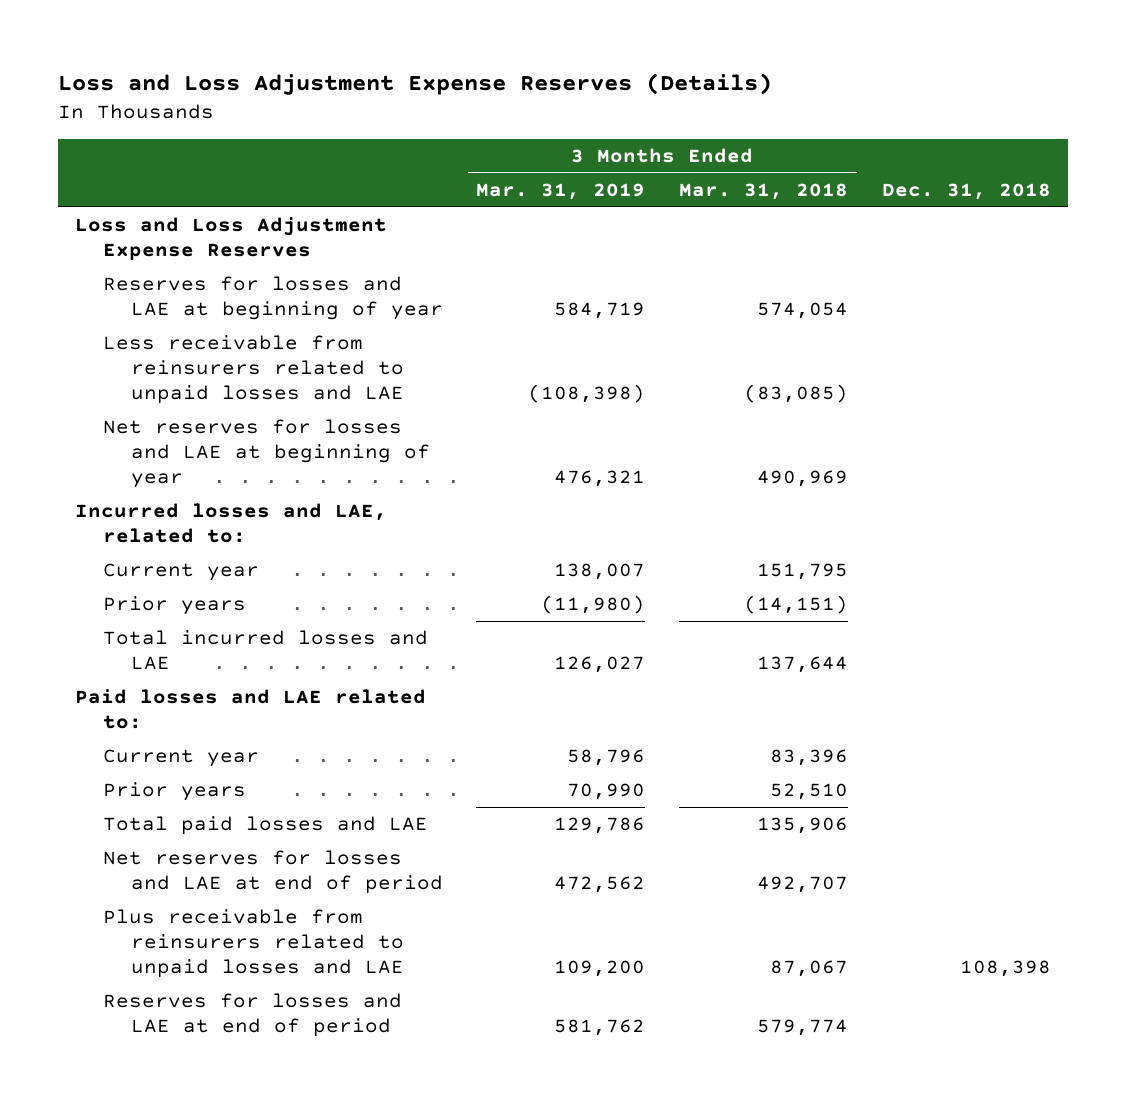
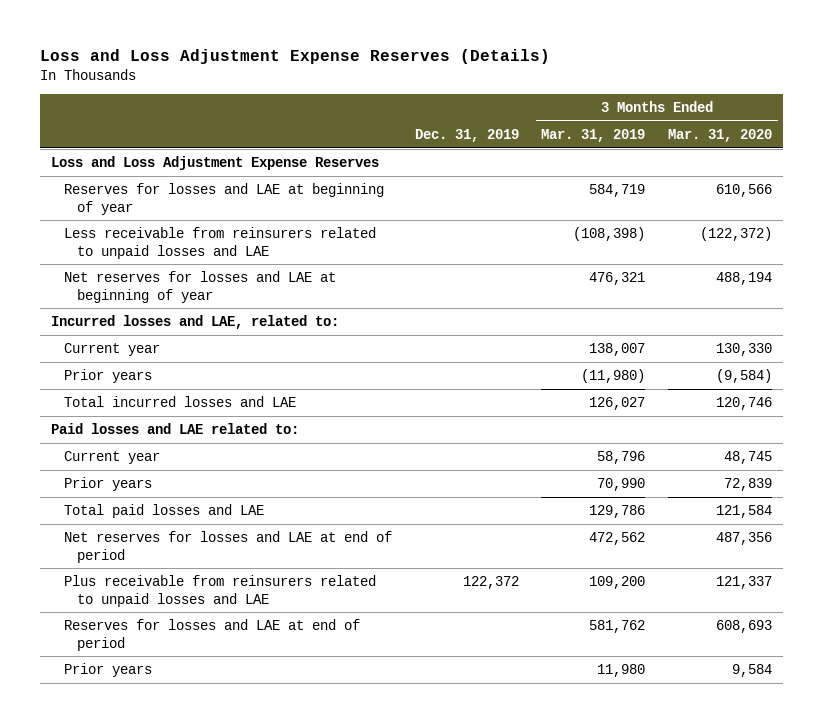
- | 3 Months Ended Mar. 31, 2019 | 3 Months Ended Mar. 31, 2018 | Dec. 31, 2018
+ | Dec. 31, 2019 | 3 Months Ended Mar. 31, 2019 | 3 Months Ended Mar. 31, 2020
+ Prior years | | 11,980 | 9,584

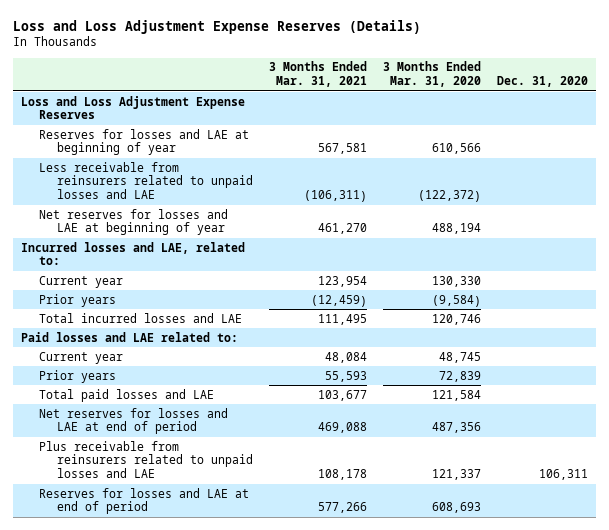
- | Dec. 31, 2019 | 3 Months Ended Mar. 31, 2019 | 3 Months Ended Mar. 31, 2020
+ | 3 Months Ended Mar. 31, 2021 | 3 Months Ended Mar. 31, 2020 | Dec. 31, 2020
- Prior years | | 11,980 | 9,584

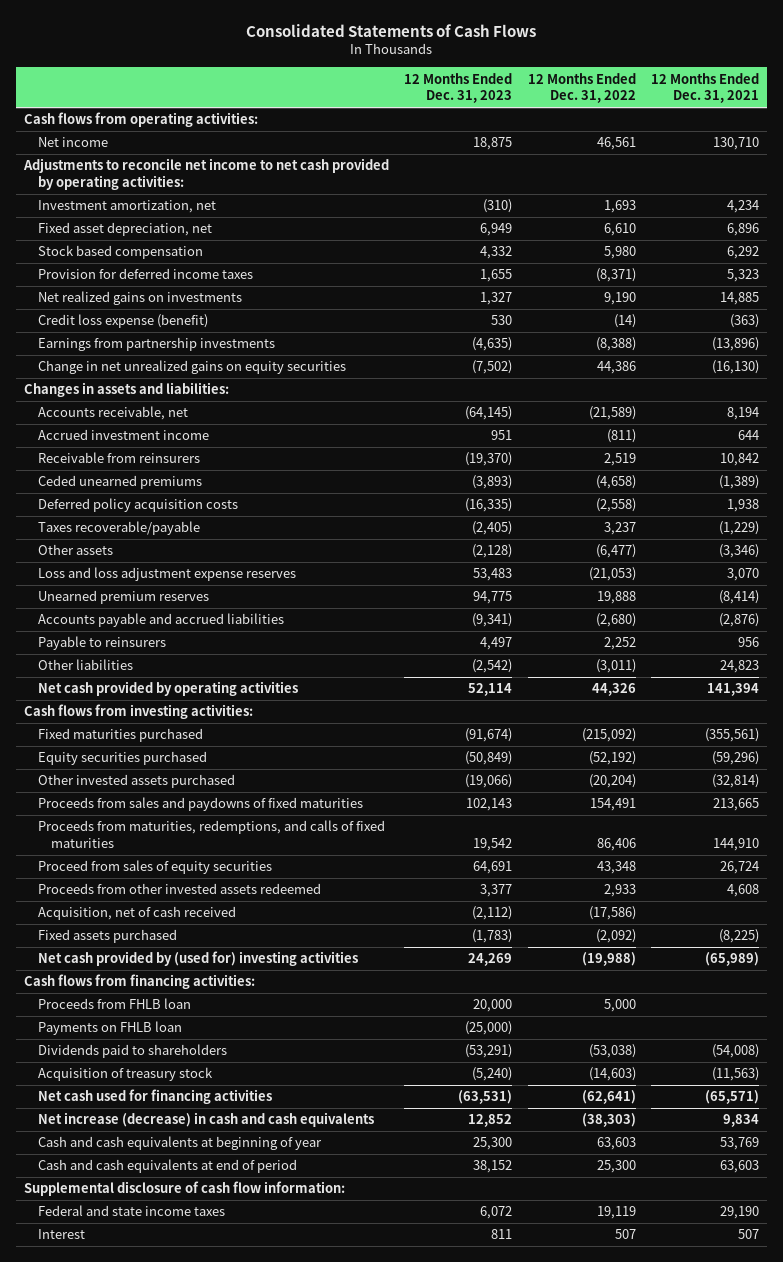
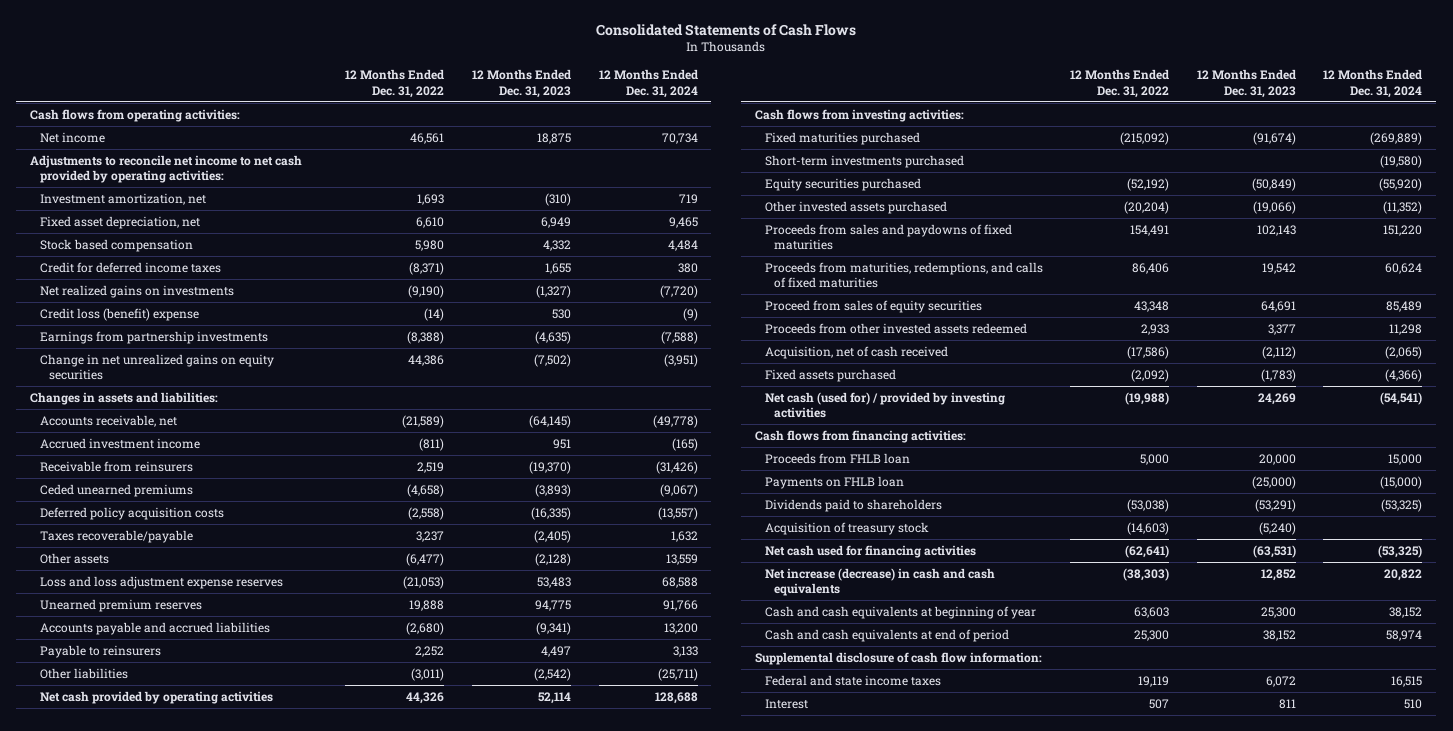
- | 12 Months Ended Dec. 31, 2023 | 12 Months Ended Dec. 31, 2022 | 12 Months Ended Dec. 31, 2021
+ | 12 Months Ended Dec. 31, 2022 | 12 Months Ended Dec. 31, 2023 | 12 Months Ended Dec. 31, 2024
- Provision for deferred income taxes | 1,655 | (8,371) | 5,323
- Net realized gains on investments | 1,327 | 9,190 | 14,885
- Credit loss expense (benefit) | 530 | (14) | (363)
+ Credit for deferred income taxes | (8,371) | 1,655 | 380
+ Net realized gains on investments | (9,190) | (1,327) | (7,720)
+ Credit loss (benefit) expense | (14) | 530 | (9)
+ Short-term investments purchased | | | (19,580)
- Net cash provided by (used for) investing activities | 24,269 | (19,988) | (65,989)
+ Net cash (used for) / provided by investing activities | (19,988) | 24,269 | (54,541)

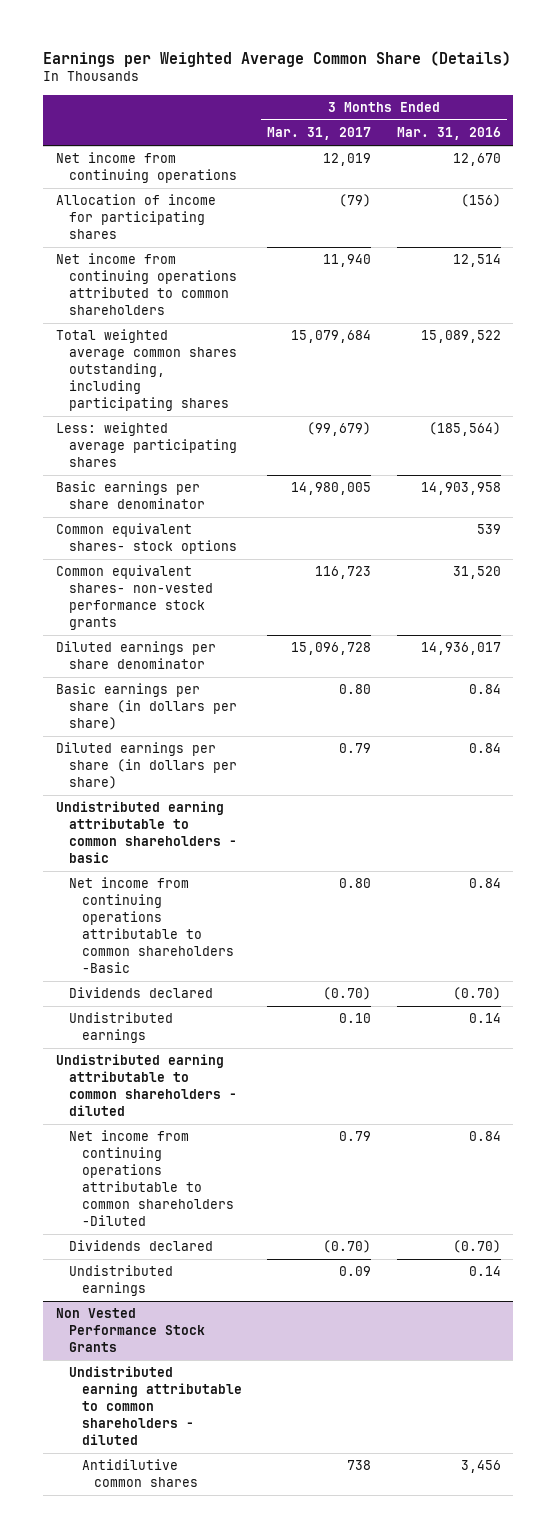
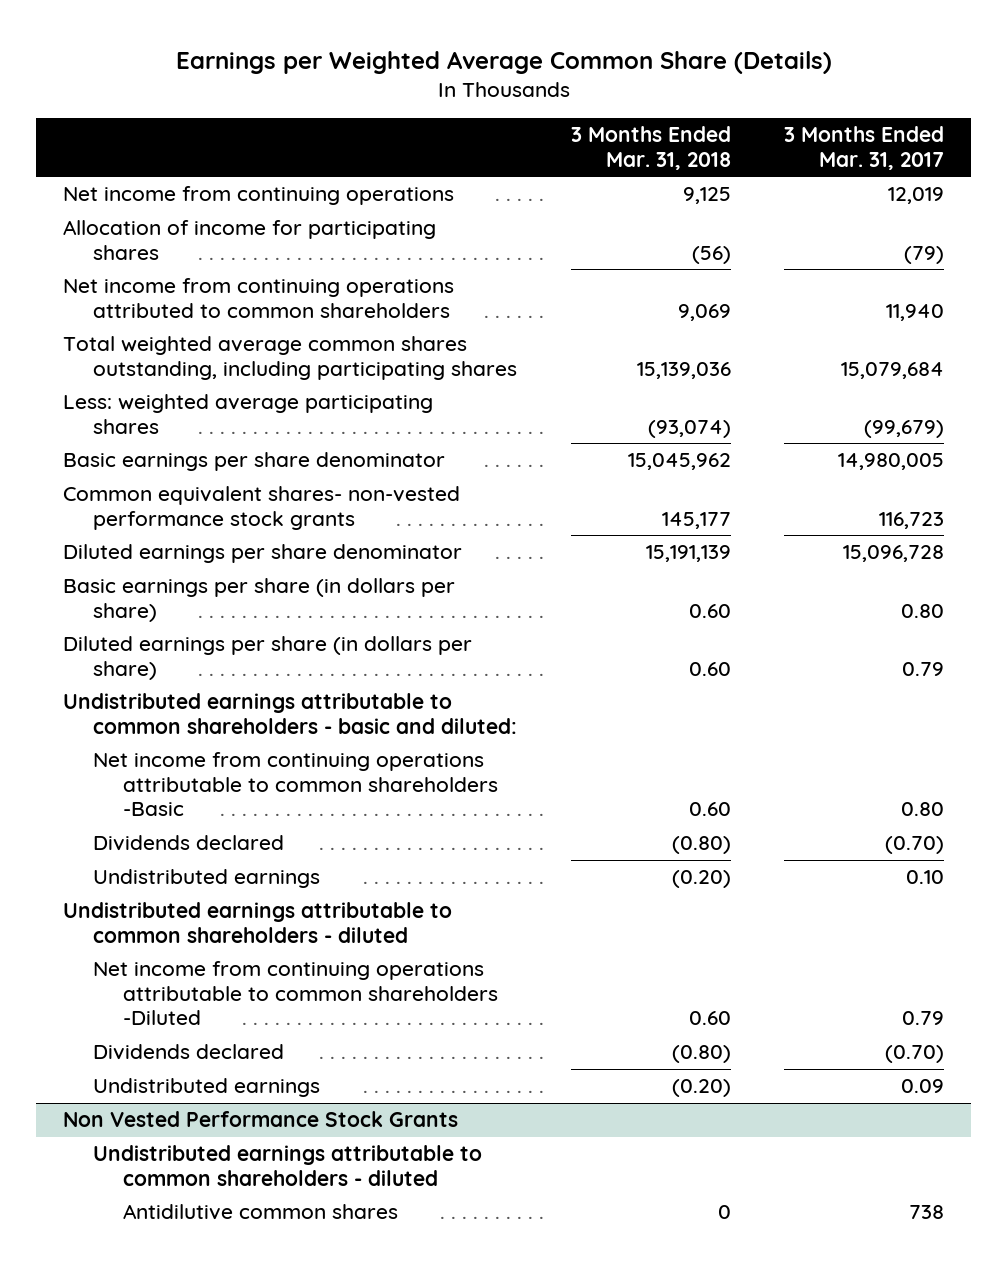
- | 3 Months Ended Mar. 31, 2017 | 3 Months Ended Mar. 31, 2016
+ | 3 Months Ended Mar. 31, 2018 | 3 Months Ended Mar. 31, 2017
- Common equivalent shares- stock options | | 539
- Undistributed earning attributable to common shareholders - basic
+ Undistributed earnings attributable to common shareholders - basic and diluted:
- Undistributed earning attributable to common shareholders - diluted
+ Undistributed earnings attributable to common shareholders - diluted
@ Non Vested Performance Stock Grants
- Undistributed earning attributable to common shareholders - diluted
+ Undistributed earnings attributable to common shareholders - diluted

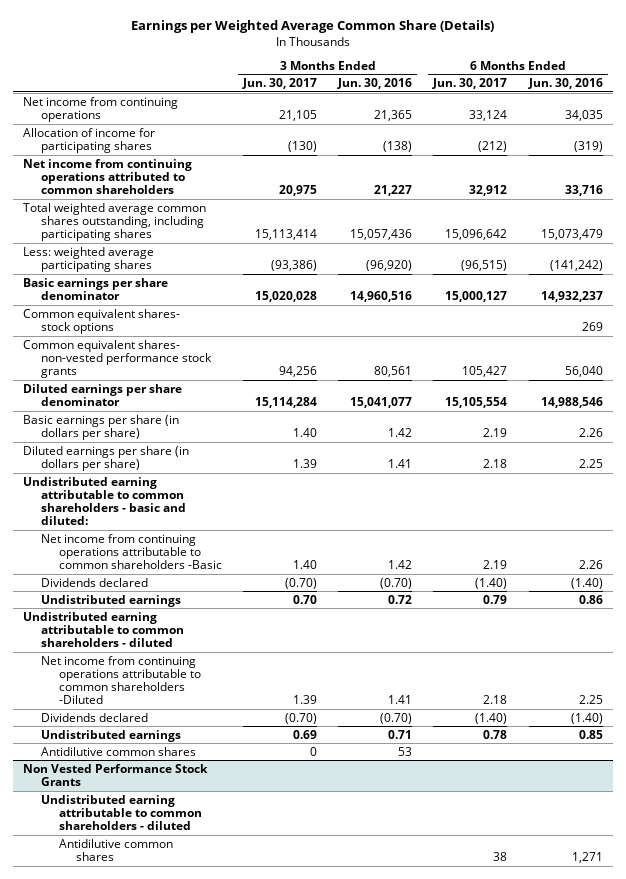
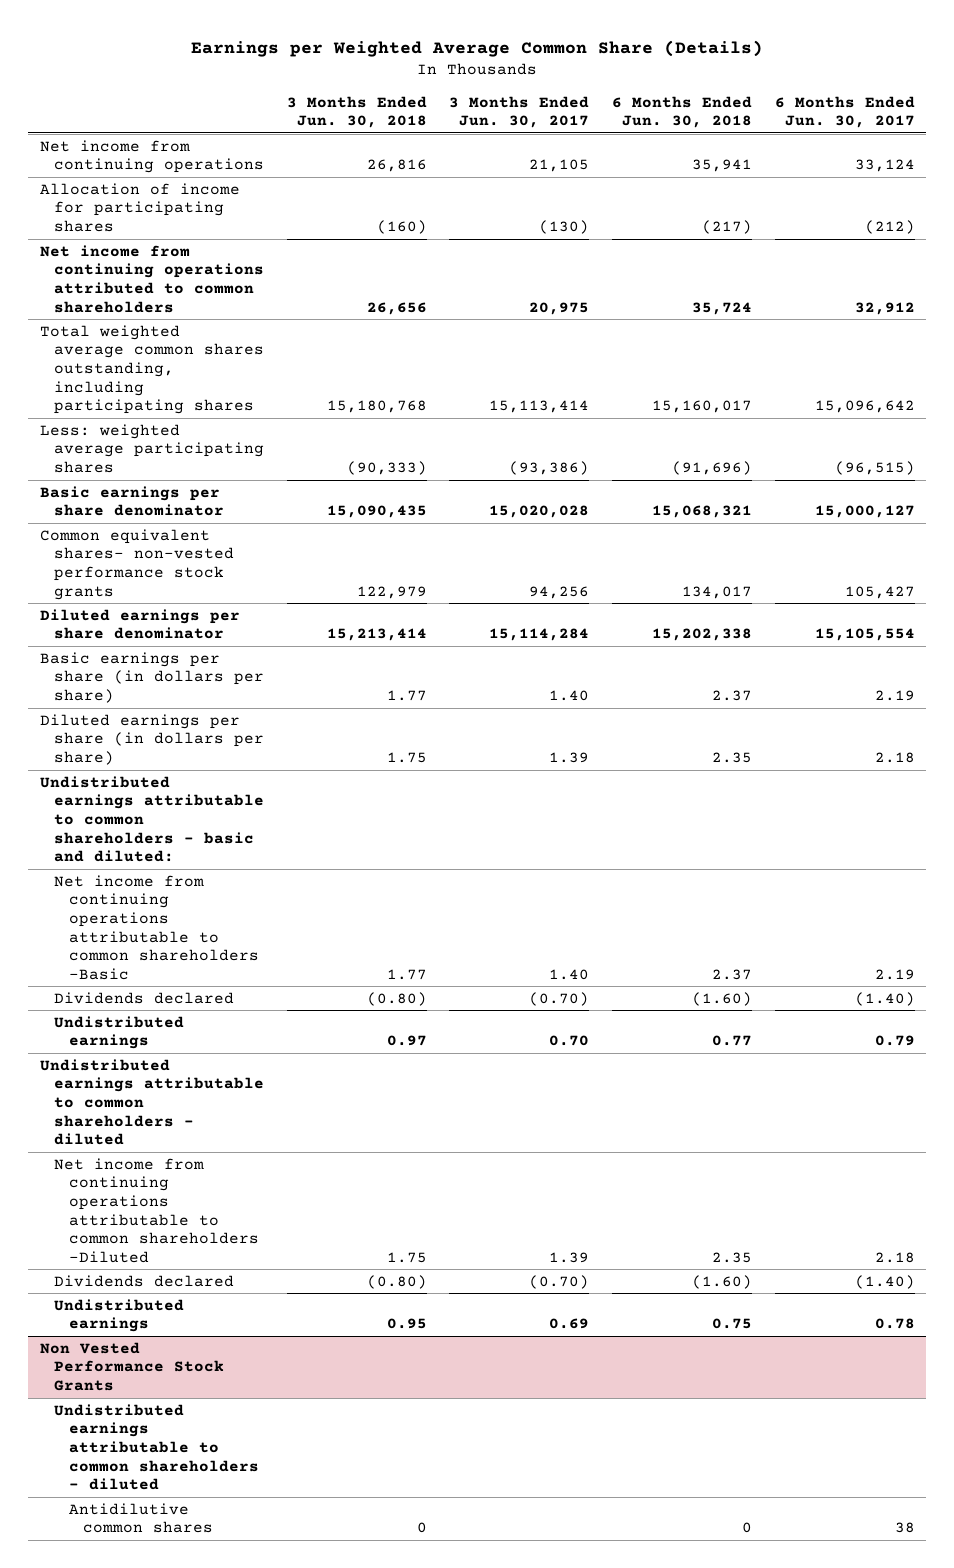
- | 3 Months Ended Jun. 30, 2017 | 3 Months Ended Jun. 30, 2016 | 6 Months Ended Jun. 30, 2017 | 6 Months Ended Jun. 30, 2016
+ | 3 Months Ended Jun. 30, 2018 | 3 Months Ended Jun. 30, 2017 | 6 Months Ended Jun. 30, 2018 | 6 Months Ended Jun. 30, 2017
- Common equivalent shares- stock options | | | | 269
- Undistributed earning attributable to common shareholders - basic and diluted:
+ Undistributed earnings attributable to common shareholders - basic and diluted:
- Undistributed earning attributable to common shareholders - diluted
+ Undistributed earnings attributable to common shareholders - diluted
- Antidilutive common shares | 0 | 53 | |
@ Non Vested Performance Stock Grants
- Undistributed earning attributable to common shareholders - diluted
+ Undistributed earnings attributable to common shareholders - diluted

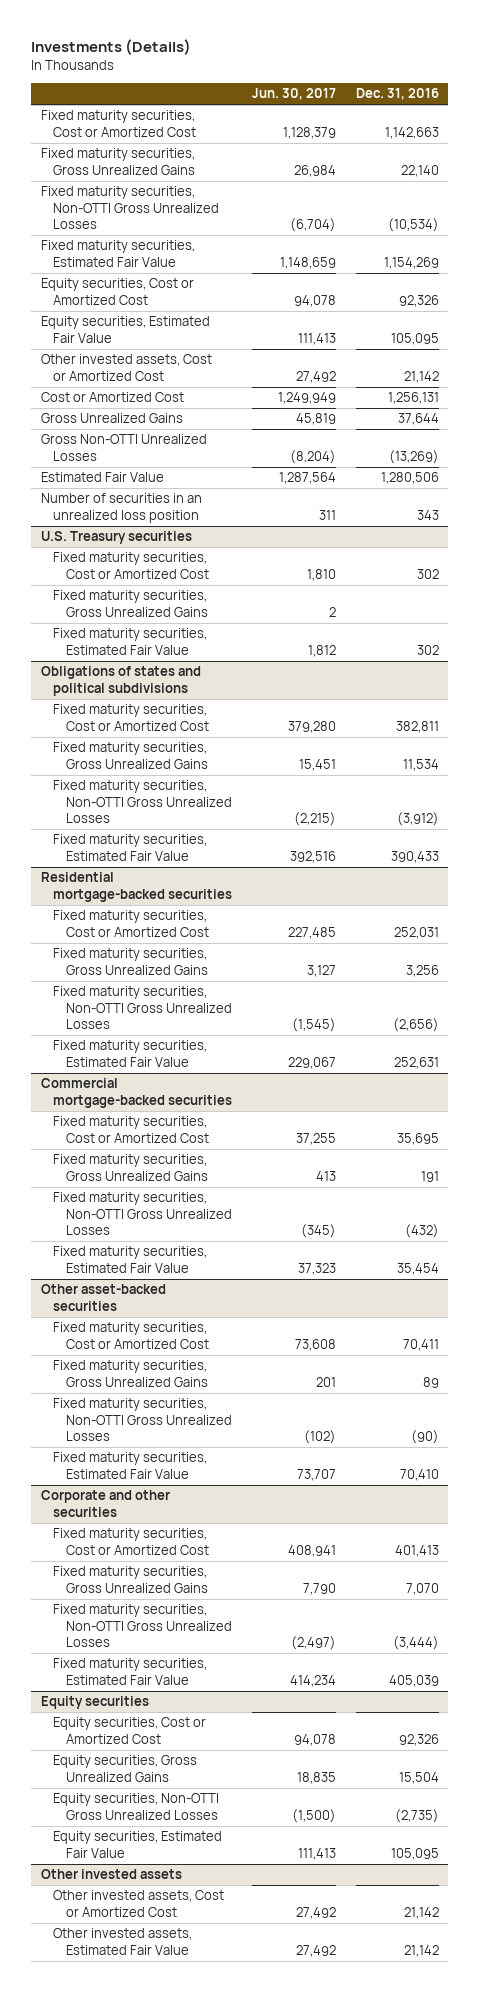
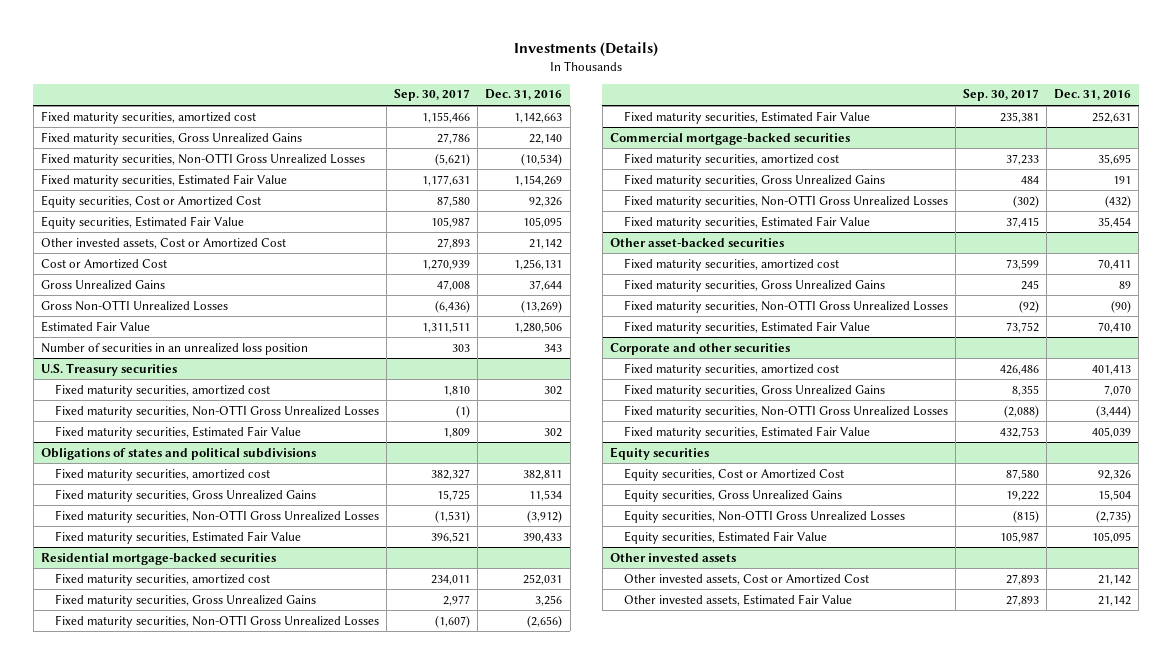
- | Jun. 30, 2017 | Dec. 31, 2016
+ | Sep. 30, 2017 | Dec. 31, 2016
- Fixed maturity securities, Cost or Amortized Cost | 1,128,379 | 1,142,663
+ Fixed maturity securities, amortized cost | 1,155,466 | 1,142,663
@ U.S. Treasury securities
- Fixed maturity securities, Cost or Amortized Cost | 1,810 | 302
- Fixed maturity securities, Gross Unrealized Gains | 2 |
+ Fixed maturity securities, amortized cost | 1,810 | 302
+ Fixed maturity securities, Non-OTTI Gross Unrealized Losses | (1) |
@ Obligations of states and political subdivisions
- Fixed maturity securities, Cost or Amortized Cost | 379,280 | 382,811
+ Fixed maturity securities, amortized cost | 382,327 | 382,811
@ Residential mortgage-backed securities
- Fixed maturity securities, Cost or Amortized Cost | 227,485 | 252,031
+ Fixed maturity securities, amortized cost | 234,011 | 252,031
@ Commercial mortgage-backed securities
- Fixed maturity securities, Cost or Amortized Cost | 37,255 | 35,695
+ Fixed maturity securities, amortized cost | 37,233 | 35,695
@ Other asset-backed securities
- Fixed maturity securities, Cost or Amortized Cost | 73,608 | 70,411
+ Fixed maturity securities, amortized cost | 73,599 | 70,411
@ Corporate and other securities
- Fixed maturity securities, Cost or Amortized Cost | 408,941 | 401,413
+ Fixed maturity securities, amortized cost | 426,486 | 401,413

